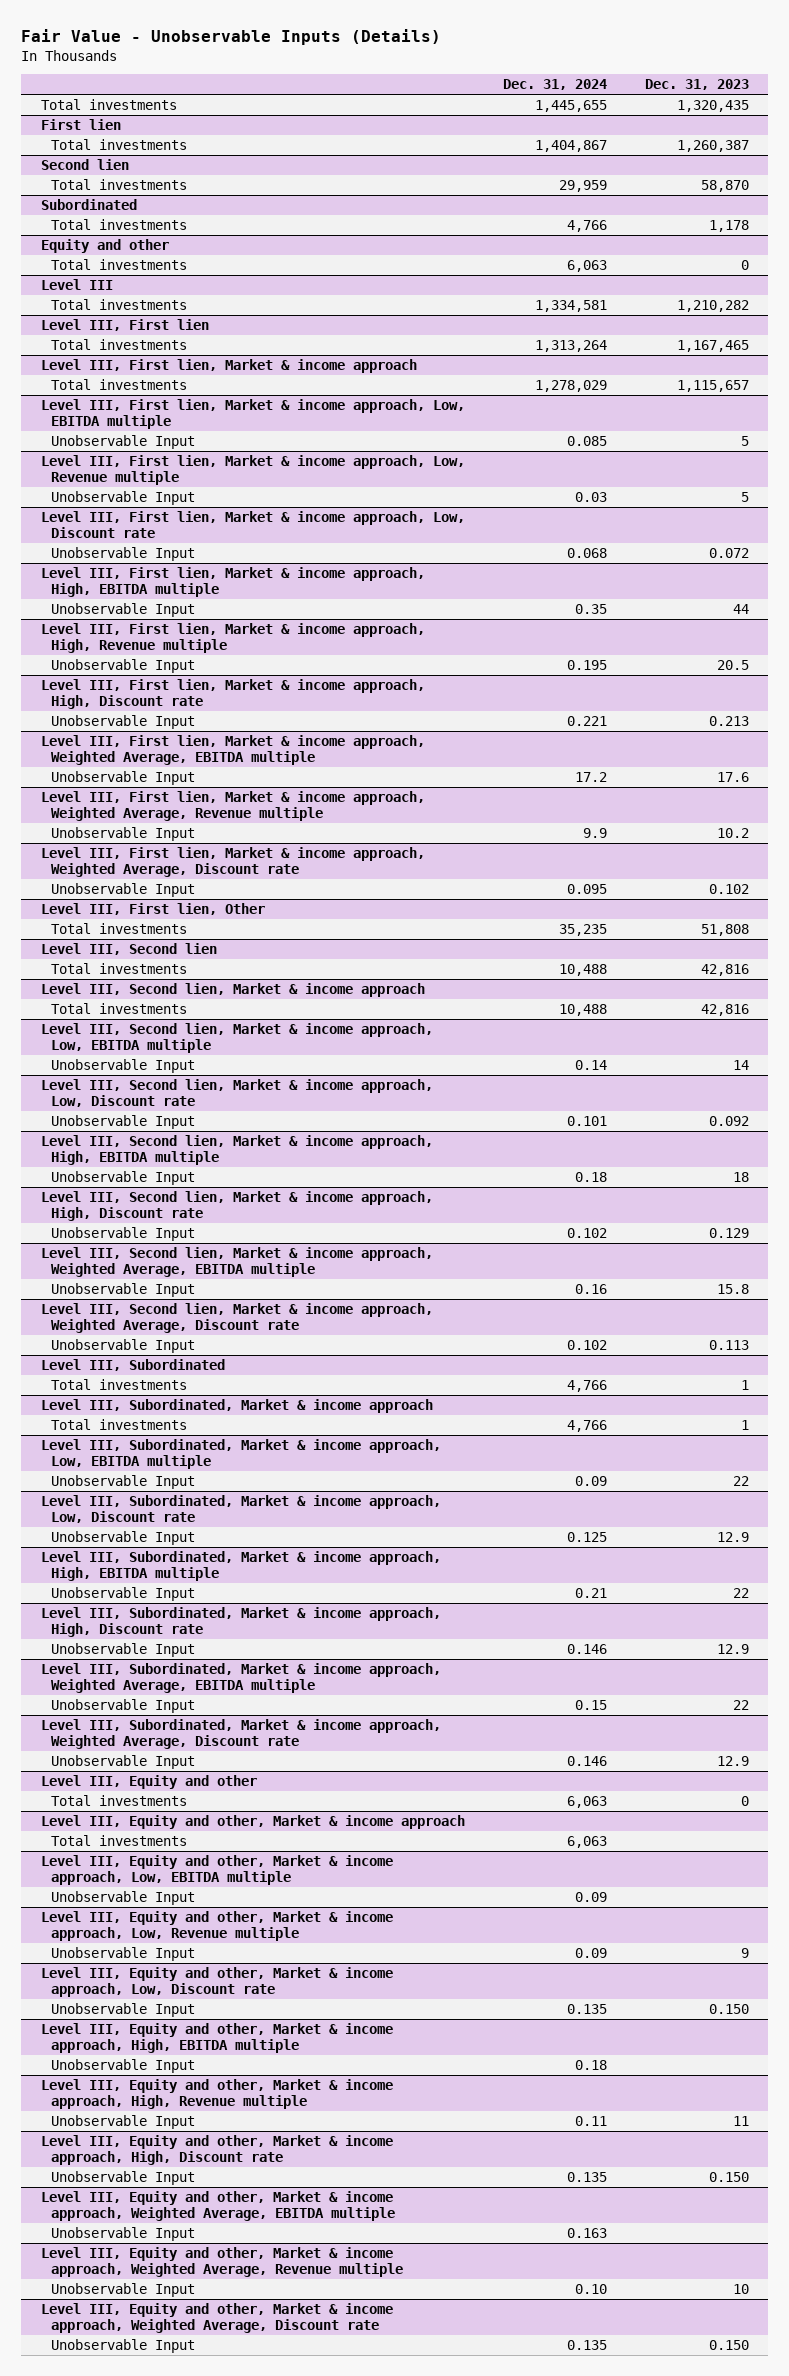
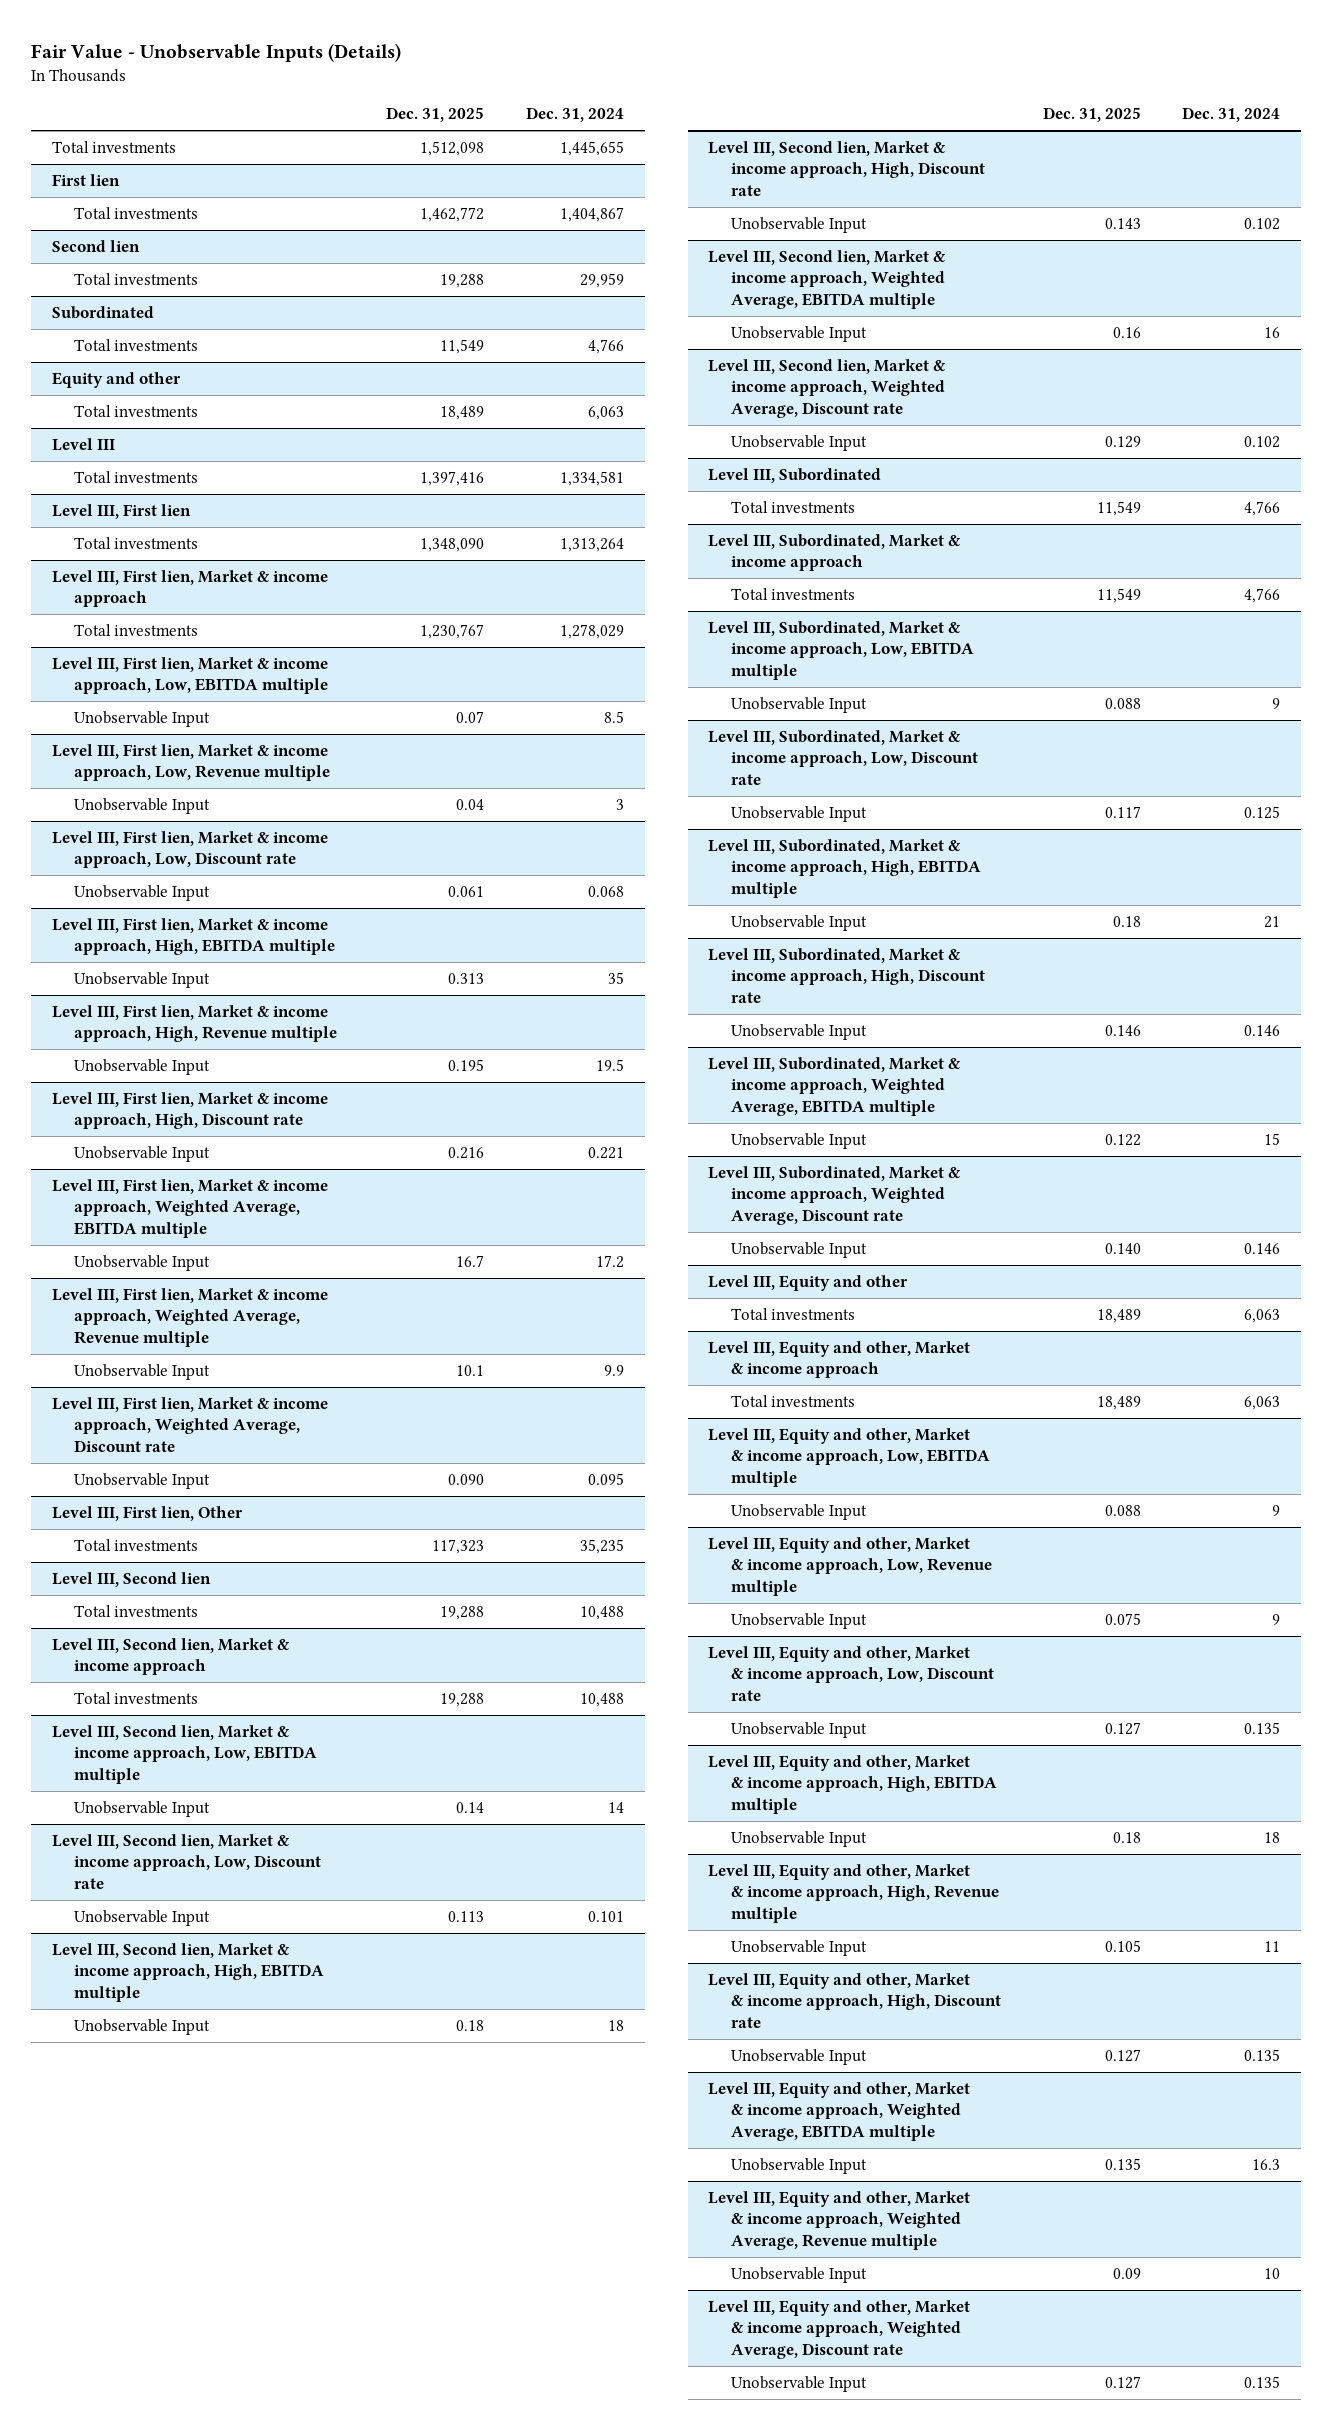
- | Dec. 31, 2024 | Dec. 31, 2023
+ | Dec. 31, 2025 | Dec. 31, 2024
@ Level III, First lien, Market & income approach, Low, EBITDA multiple
- Unobservable Input | 0.085 | 5
+ Unobservable Input | 0.07 | 8.5
@ Level III, First lien, Market & income approach, Low, Revenue multiple
- Unobservable Input | 0.03 | 5
+ Unobservable Input | 0.04 | 3
@ Level III, First lien, Market & income approach, High, EBITDA multiple
- Unobservable Input | 0.35 | 44
+ Unobservable Input | 0.313 | 35
@ Level III, First lien, Market & income approach, High, Revenue multiple
- Unobservable Input | 0.195 | 20.5
+ Unobservable Input | 0.195 | 19.5
@ Level III, Second lien, Market & income approach, Low, EBITDA multiple
- Unobservable Input | 0.14 | 14
+ Unobservable Input | 0.14 | 14
@ Level III, Second lien, Market & income approach, High, EBITDA multiple
- Unobservable Input | 0.18 | 18
+ Unobservable Input | 0.18 | 18
@ Level III, Second lien, Market & income approach, Weighted Average, EBITDA multiple
- Unobservable Input | 0.16 | 15.8
+ Unobservable Input | 0.16 | 16
@ Level III, Subordinated, Market & income approach, Low, EBITDA multiple
- Unobservable Input | 0.09 | 22
+ Unobservable Input | 0.088 | 9
@ Level III, Subordinated, Market & income approach, High, EBITDA multiple
- Unobservable Input | 0.21 | 22
+ Unobservable Input | 0.18 | 21
@ Level III, Subordinated, Market & income approach, Weighted Average, EBITDA multiple
- Unobservable Input | 0.15 | 22
+ Unobservable Input | 0.122 | 15
@ Level III, Equity and other, Market & income approach, Low, EBITDA multiple
- Unobservable Input | 0.09 |
+ Unobservable Input | 0.088 | 9
@ Level III, Equity and other, Market & income approach, Low, Revenue multiple
- Unobservable Input | 0.09 | 9
+ Unobservable Input | 0.075 | 9
@ Level III, Equity and other, Market & income approach, High, EBITDA multiple
- Unobservable Input | 0.18 |
+ Unobservable Input | 0.18 | 18
@ Level III, Equity and other, Market & income approach, High, Revenue multiple
- Unobservable Input | 0.11 | 11
+ Unobservable Input | 0.105 | 11
@ Level III, Equity and other, Market & income approach, Weighted Average, EBITDA multiple
- Unobservable Input | 0.163 |
+ Unobservable Input | 0.135 | 16.3
@ Level III, Equity and other, Market & income approach, Weighted Average, Revenue multiple
- Unobservable Input | 0.10 | 10
+ Unobservable Input | 0.09 | 10

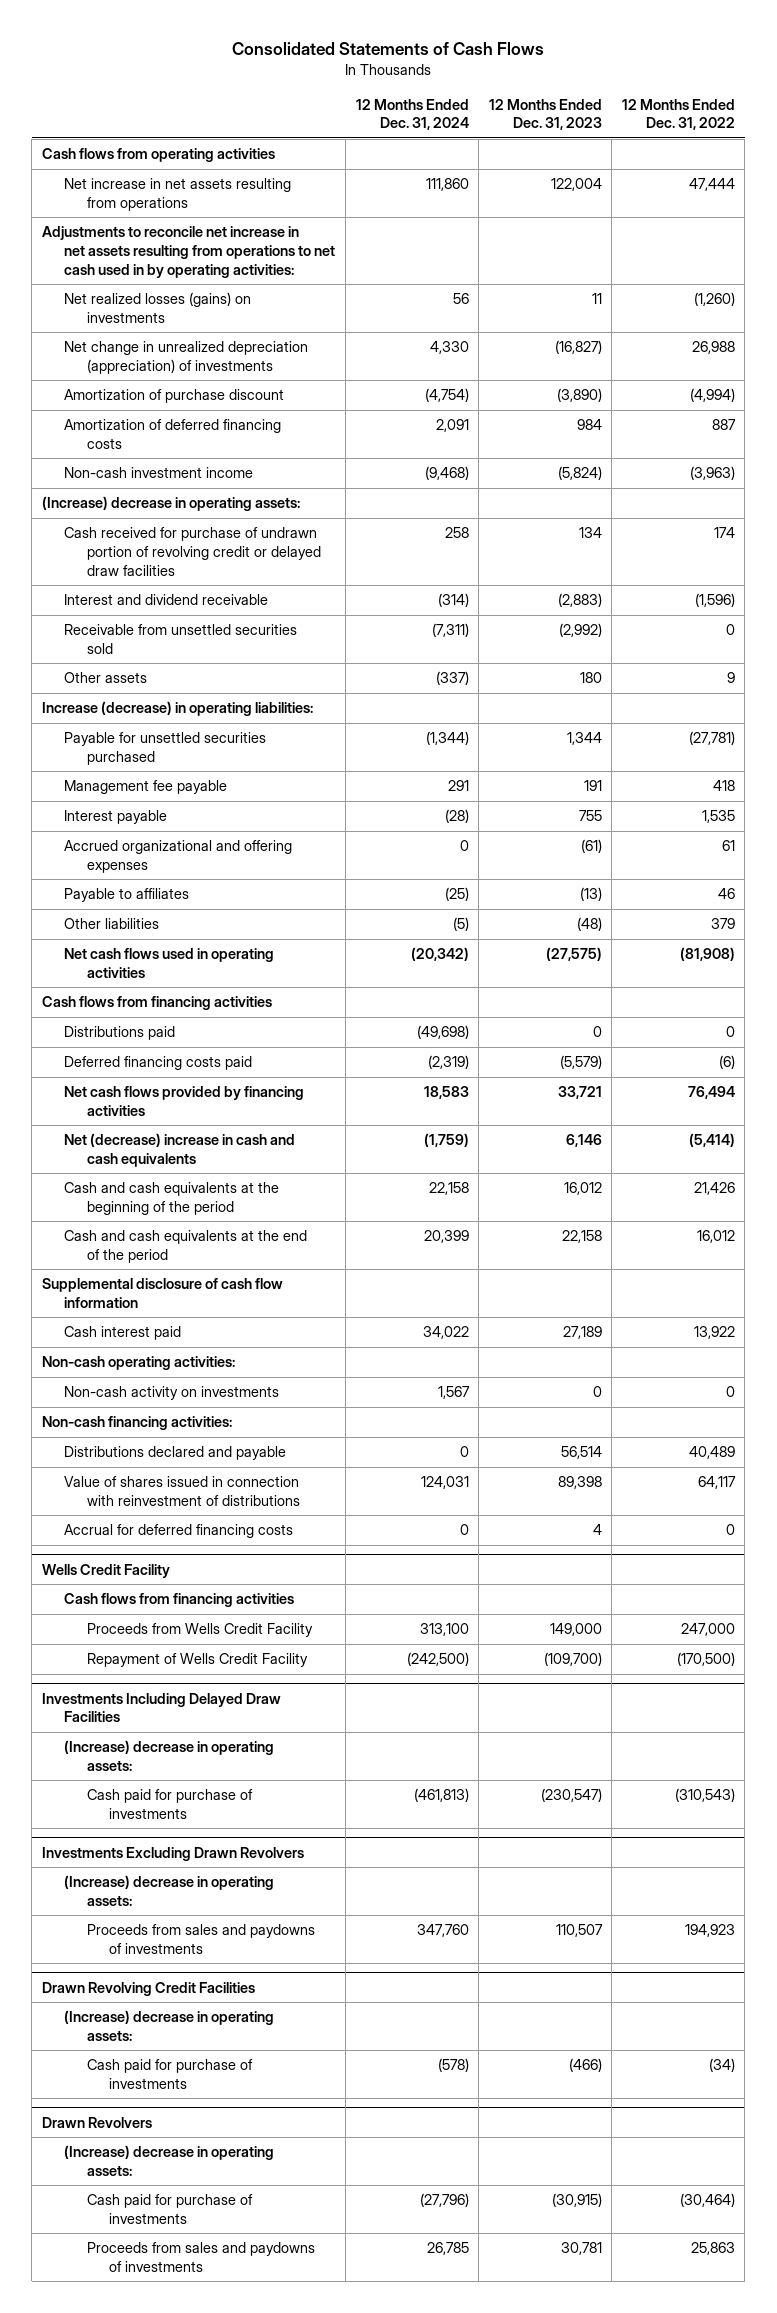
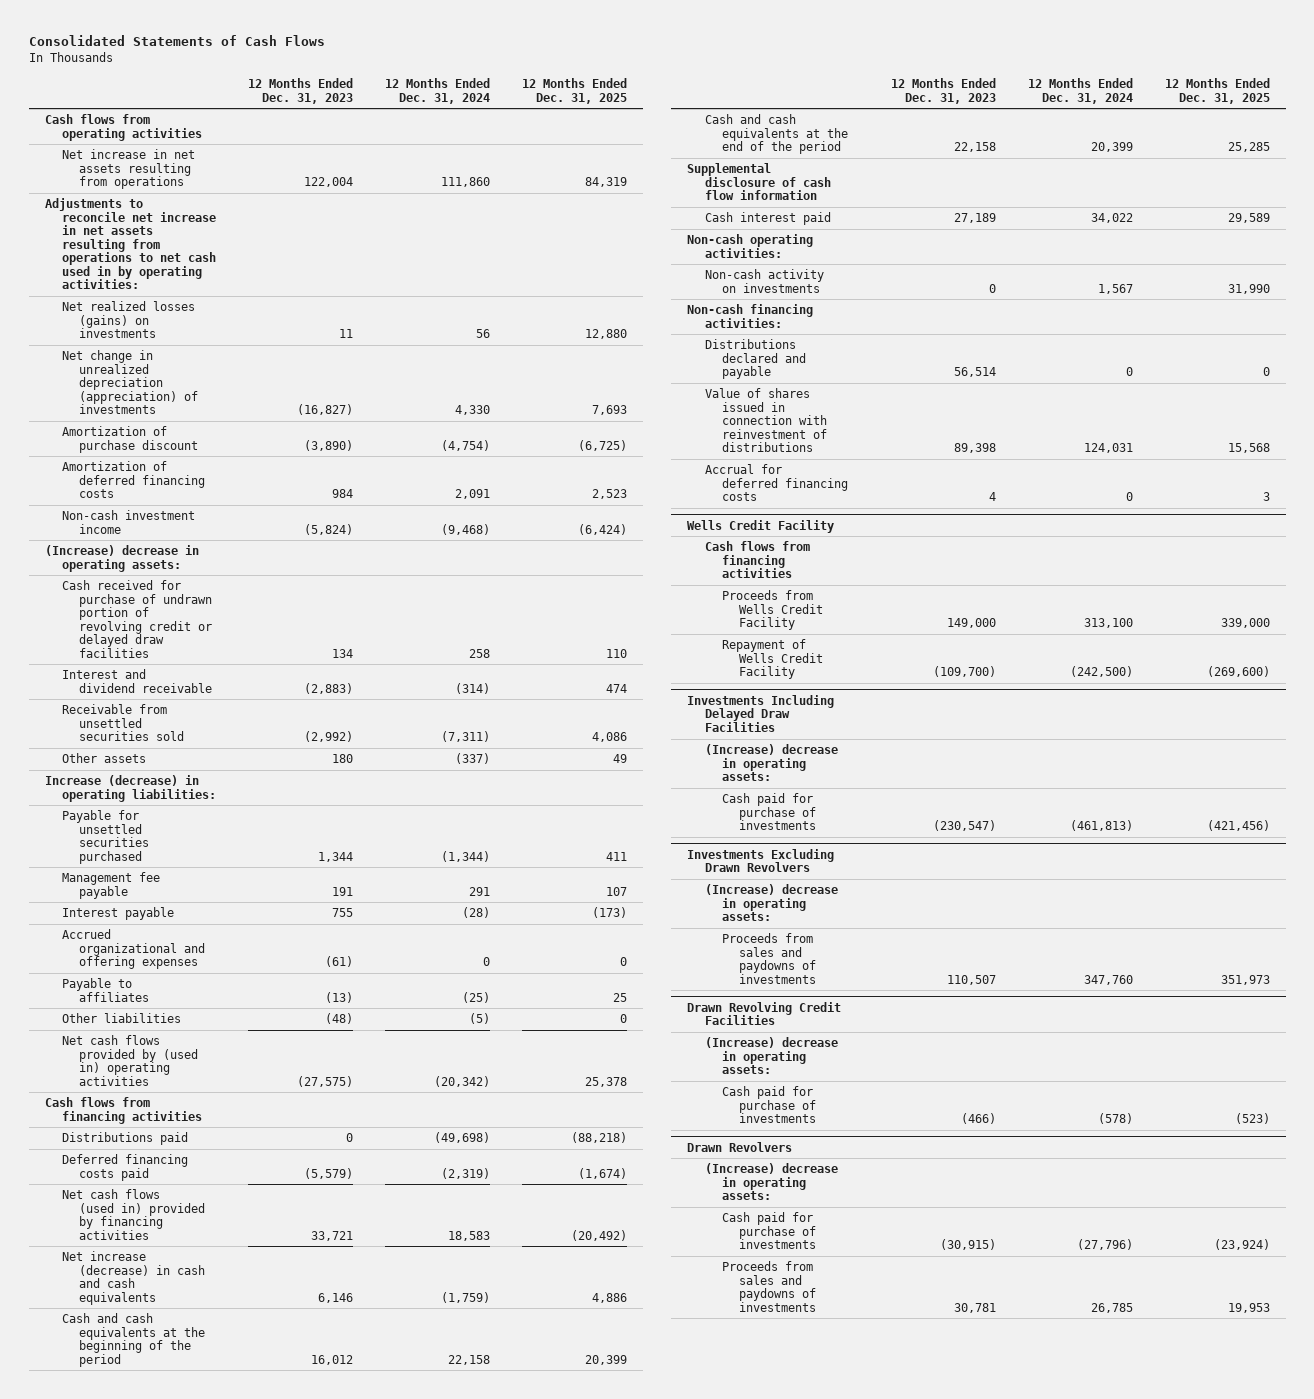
- | 12 Months Ended Dec. 31, 2024 | 12 Months Ended Dec. 31, 2023 | 12 Months Ended Dec. 31, 2022
+ | 12 Months Ended Dec. 31, 2023 | 12 Months Ended Dec. 31, 2024 | 12 Months Ended Dec. 31, 2025
- Net cash flows used in operating activities | (20,342) | (27,575) | (81,908)
+ Net cash flows provided by (used in) operating activities | (27,575) | (20,342) | 25,378
- Net cash flows provided by financing activities | 18,583 | 33,721 | 76,494
- Net (decrease) increase in cash and cash equivalents | (1,759) | 6,146 | (5,414)
+ Net cash flows (used in) provided by financing activities | 33,721 | 18,583 | (20,492)
+ Net increase (decrease) in cash and cash equivalents | 6,146 | (1,759) | 4,886

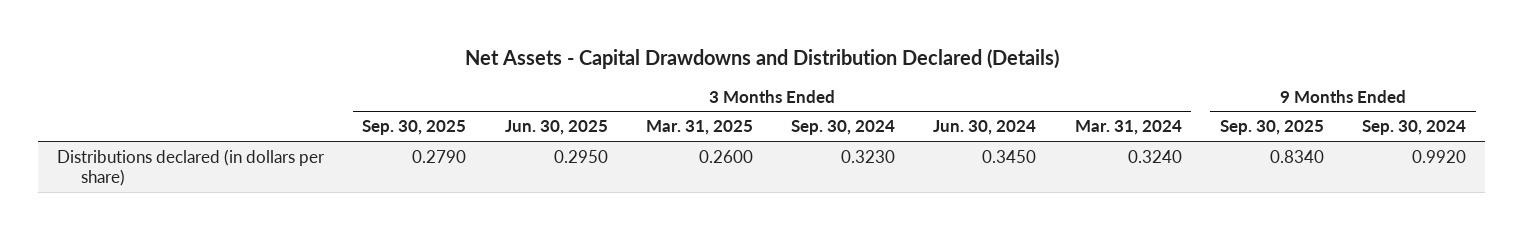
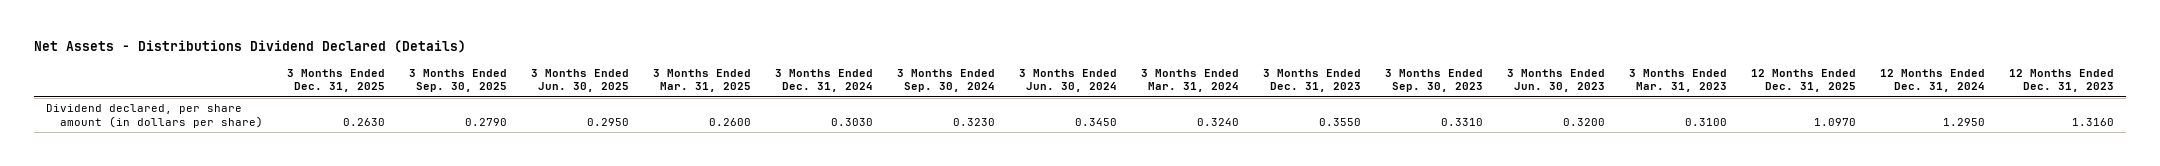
- Net Assets - Capital Drawdowns and Distribution Declared (Details)
+ Net Assets - Distributions Dividend Declared (Details)
- | 3 Months Ended Sep. 30, 2025 | 3 Months Ended Jun. 30, 2025 | 3 Months Ended Mar. 31, 2025 | 3 Months Ended Sep. 30, 2024 | 3 Months Ended Jun. 30, 2024 | 3 Months Ended Mar. 31, 2024 | 9 Months Ended Sep. 30, 2025 | 9 Months Ended Sep. 30, 2024
+ | 3 Months Ended Dec. 31, 2025 | 3 Months Ended Sep. 30, 2025 | 3 Months Ended Jun. 30, 2025 | 3 Months Ended Mar. 31, 2025 | 3 Months Ended Dec. 31, 2024 | 3 Months Ended Sep. 30, 2024 | 3 Months Ended Jun. 30, 2024 | 3 Months Ended Mar. 31, 2024 | 3 Months Ended Dec. 31, 2023 | 3 Months Ended Sep. 30, 2023 | 3 Months Ended Jun. 30, 2023 | 3 Months Ended Mar. 31, 2023 | 12 Months Ended Dec. 31, 2025 | 12 Months Ended Dec. 31, 2024 | 12 Months Ended Dec. 31, 2023
- Distributions declared (in dollars per share) | 0.2790 | 0.2950 | 0.2600 | 0.3230 | 0.3450 | 0.3240 | 0.8340 | 0.9920
+ Dividend declared, per share amount (in dollars per share) | 0.2630 | 0.2790 | 0.2950 | 0.2600 | 0.3030 | 0.3230 | 0.3450 | 0.3240 | 0.3550 | 0.3310 | 0.3200 | 0.3100 | 1.0970 | 1.2950 | 1.3160

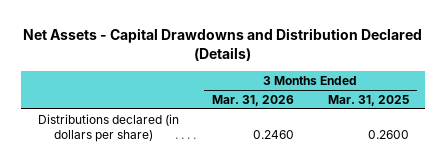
- Net Assets - Distributions Dividend Declared (Details)
+ Net Assets - Capital Drawdowns and Distribution Declared (Details)
- | 3 Months Ended Dec. 31, 2025 | 3 Months Ended Sep. 30, 2025 | 3 Months Ended Jun. 30, 2025 | 3 Months Ended Mar. 31, 2025 | 3 Months Ended Dec. 31, 2024 | 3 Months Ended Sep. 30, 2024 | 3 Months Ended Jun. 30, 2024 | 3 Months Ended Mar. 31, 2024 | 3 Months Ended Dec. 31, 2023 | 3 Months Ended Sep. 30, 2023 | 3 Months Ended Jun. 30, 2023 | 3 Months Ended Mar. 31, 2023 | 12 Months Ended Dec. 31, 2025 | 12 Months Ended Dec. 31, 2024 | 12 Months Ended Dec. 31, 2023
+ | 3 Months Ended Mar. 31, 2026 | 3 Months Ended Mar. 31, 2025
- Dividend declared, per share amount (in dollars per share) | 0.2630 | 0.2790 | 0.2950 | 0.2600 | 0.3030 | 0.3230 | 0.3450 | 0.3240 | 0.3550 | 0.3310 | 0.3200 | 0.3100 | 1.0970 | 1.2950 | 1.3160
+ Distributions declared (in dollars per share) | 0.2460 | 0.2600

